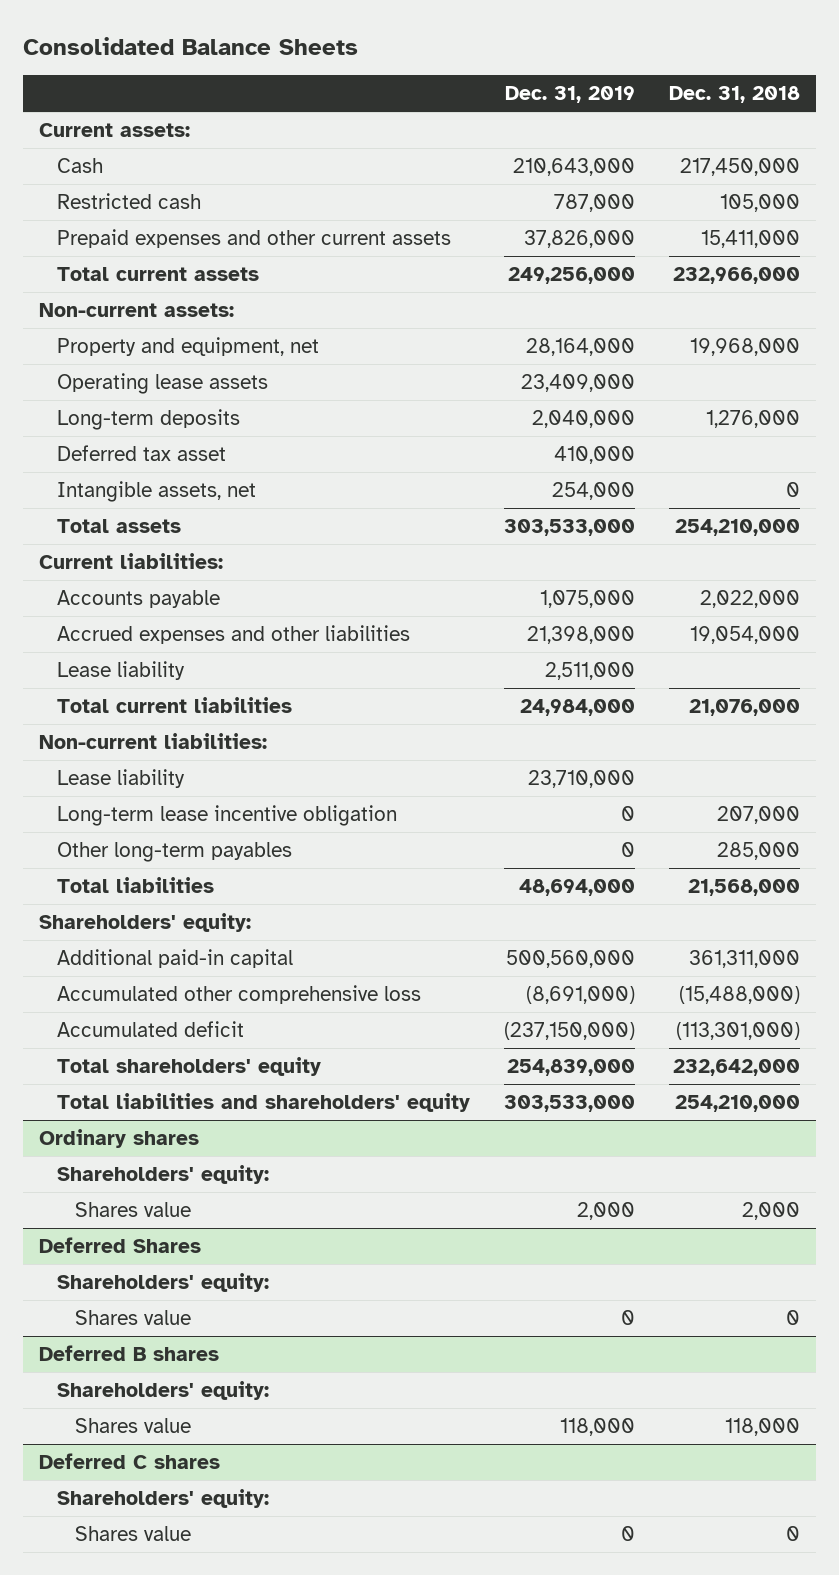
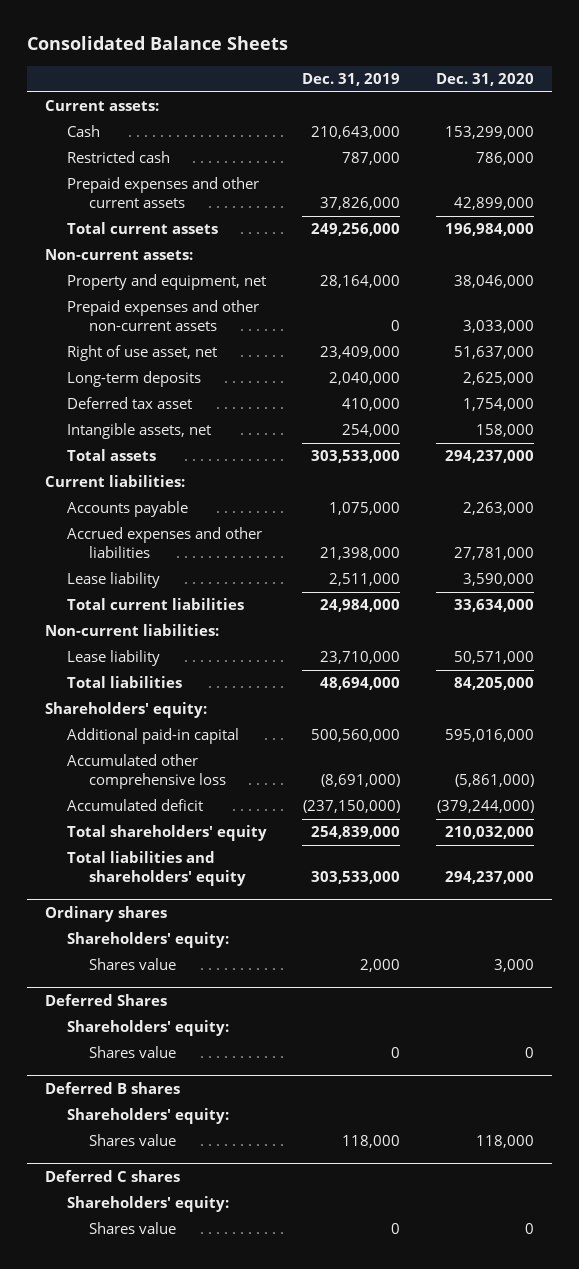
- | Dec. 31, 2019 | Dec. 31, 2018
+ | Dec. 31, 2019 | Dec. 31, 2020
- Operating lease assets | 23,409,000 |
+ Prepaid expenses and other non-current assets | 0 | 3,033,000
+ Right of use asset, net | 23,409,000 | 51,637,000
- Long-term lease incentive obligation | 0 | 207,000
- Other long-term payables | 0 | 285,000

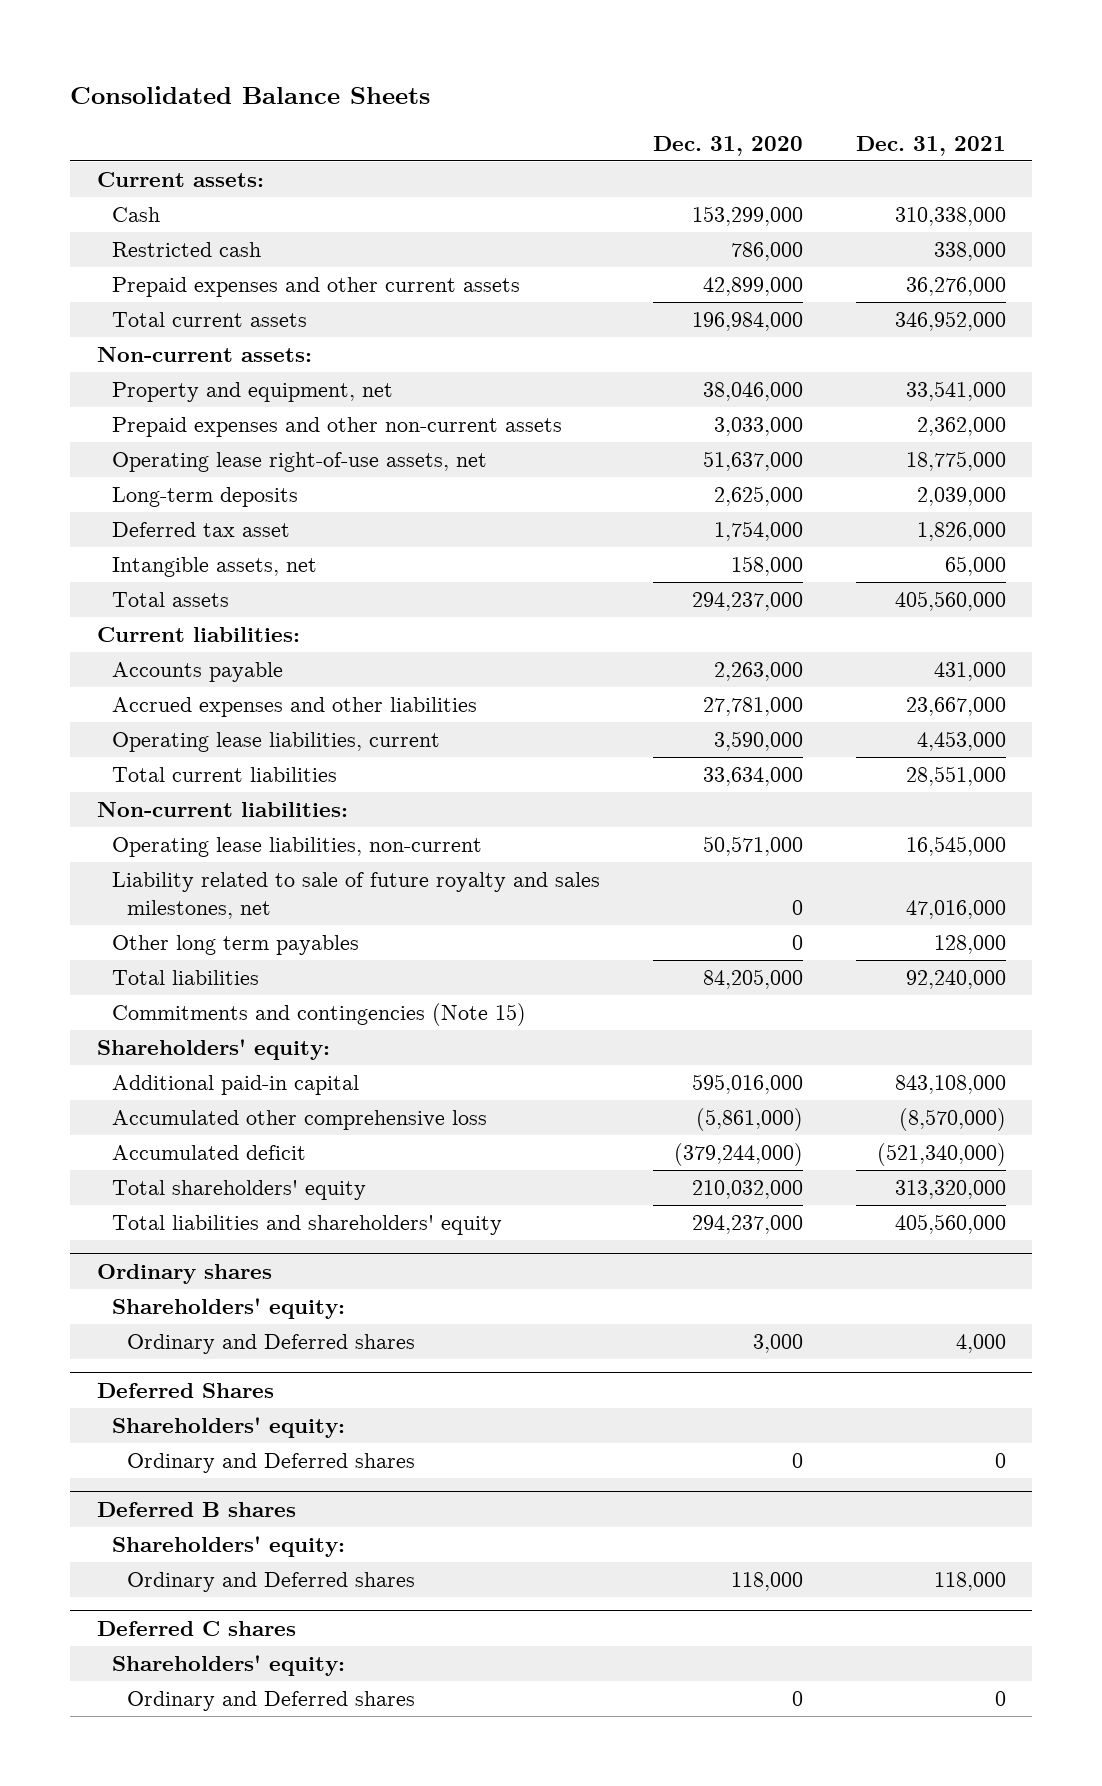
- | Dec. 31, 2019 | Dec. 31, 2020
+ | Dec. 31, 2020 | Dec. 31, 2021
- Right of use asset, net | 23,409,000 | 51,637,000
+ Operating lease right-of-use assets, net | 51,637,000 | 18,775,000
- Lease liability | 2,511,000 | 3,590,000
+ Operating lease liabilities, current | 3,590,000 | 4,453,000
- Lease liability | 23,710,000 | 50,571,000
+ Operating lease liabilities, non-current | 50,571,000 | 16,545,000
+ Liability related to sale of future royalty and sales milestones, net | 0 | 47,016,000
+ Other long term payables | 0 | 128,000
+ Commitments and contingencies (Note 15)
@ Ordinary shares
- Shares value | 2,000 | 3,000
+ Ordinary and Deferred shares | 3,000 | 4,000
@ Deferred Shares
- Shares value | 0 | 0
+ Ordinary and Deferred shares | 0 | 0
@ Deferred B shares
- Shares value | 118,000 | 118,000
+ Ordinary and Deferred shares | 118,000 | 118,000
@ Deferred C shares
- Shares value | 0 | 0
+ Ordinary and Deferred shares | 0 | 0

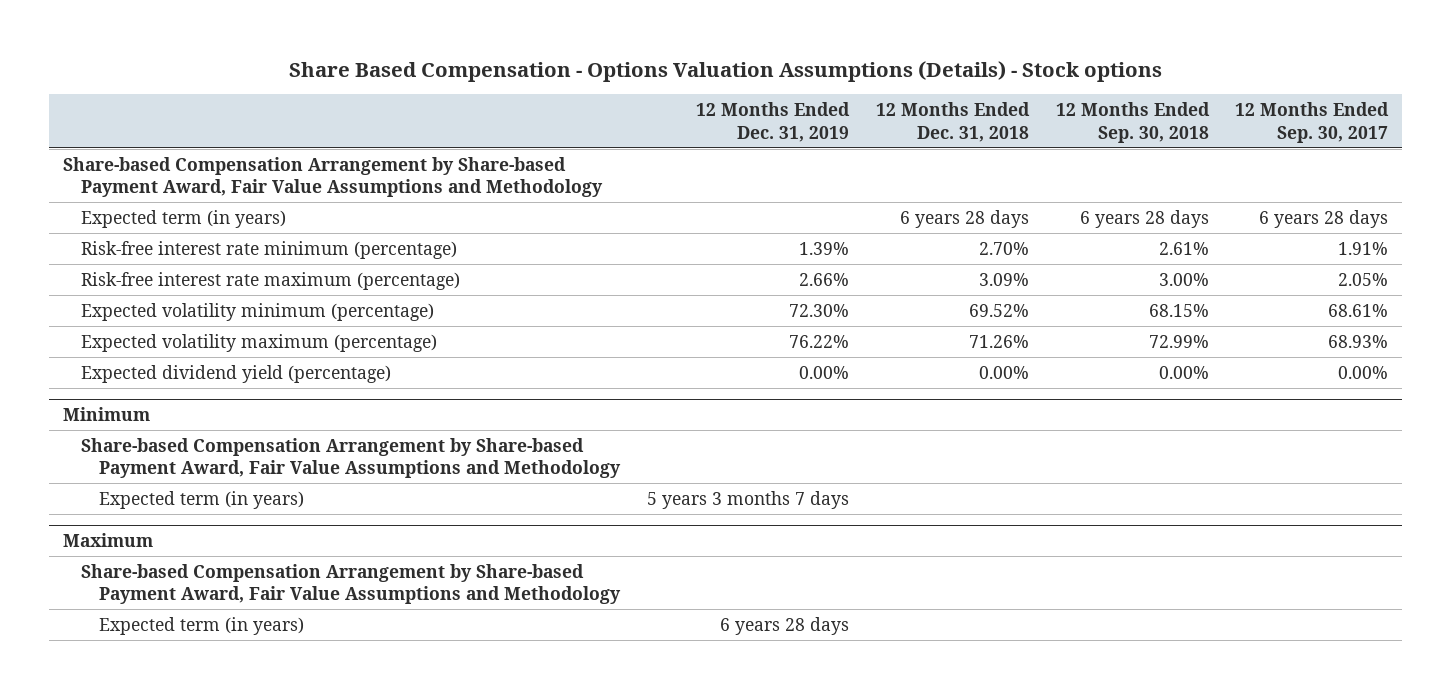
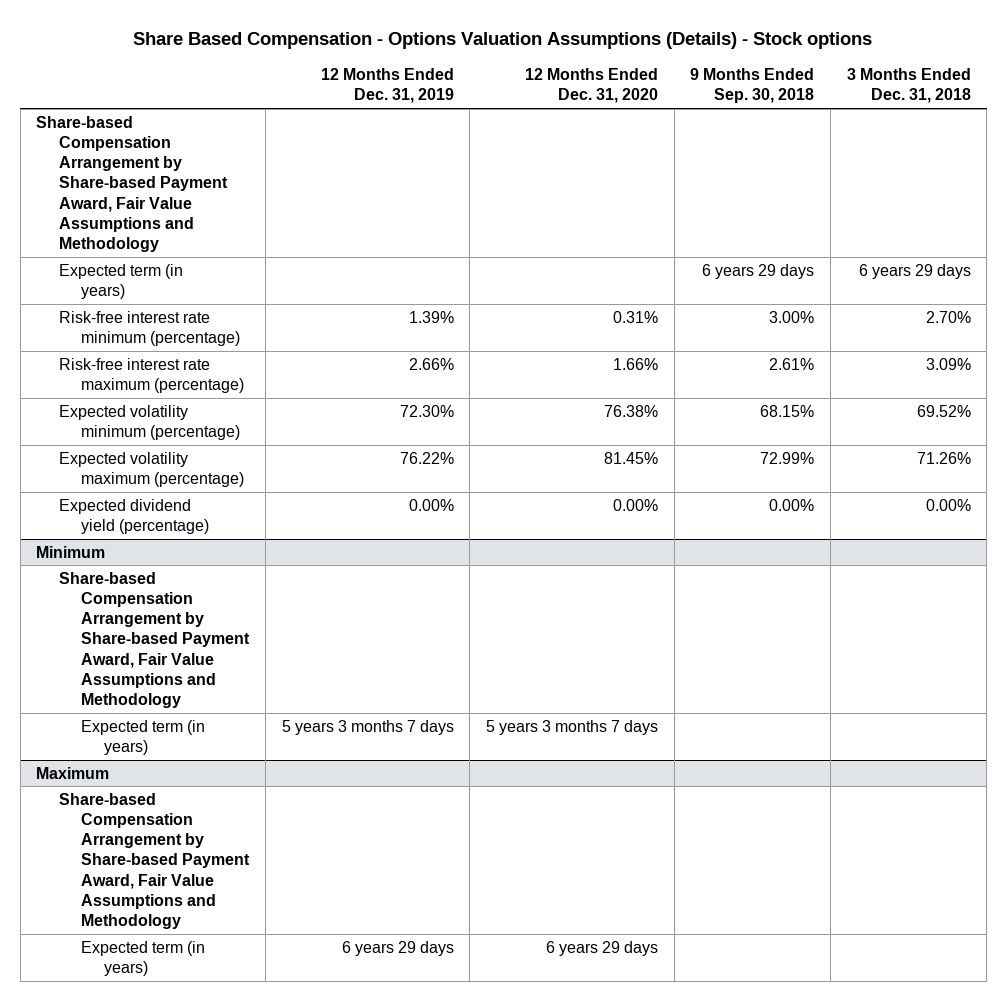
- | 12 Months Ended Dec. 31, 2019 | 12 Months Ended Dec. 31, 2018 | 12 Months Ended Sep. 30, 2018 | 12 Months Ended Sep. 30, 2017
+ | 12 Months Ended Dec. 31, 2019 | 12 Months Ended Dec. 31, 2020 | 9 Months Ended Sep. 30, 2018 | 3 Months Ended Dec. 31, 2018
@ Maximum
- Expected term (in years) | 6 years 28 days | | |
+ Expected term (in years) | 6 years 29 days | 6 years 29 days | |

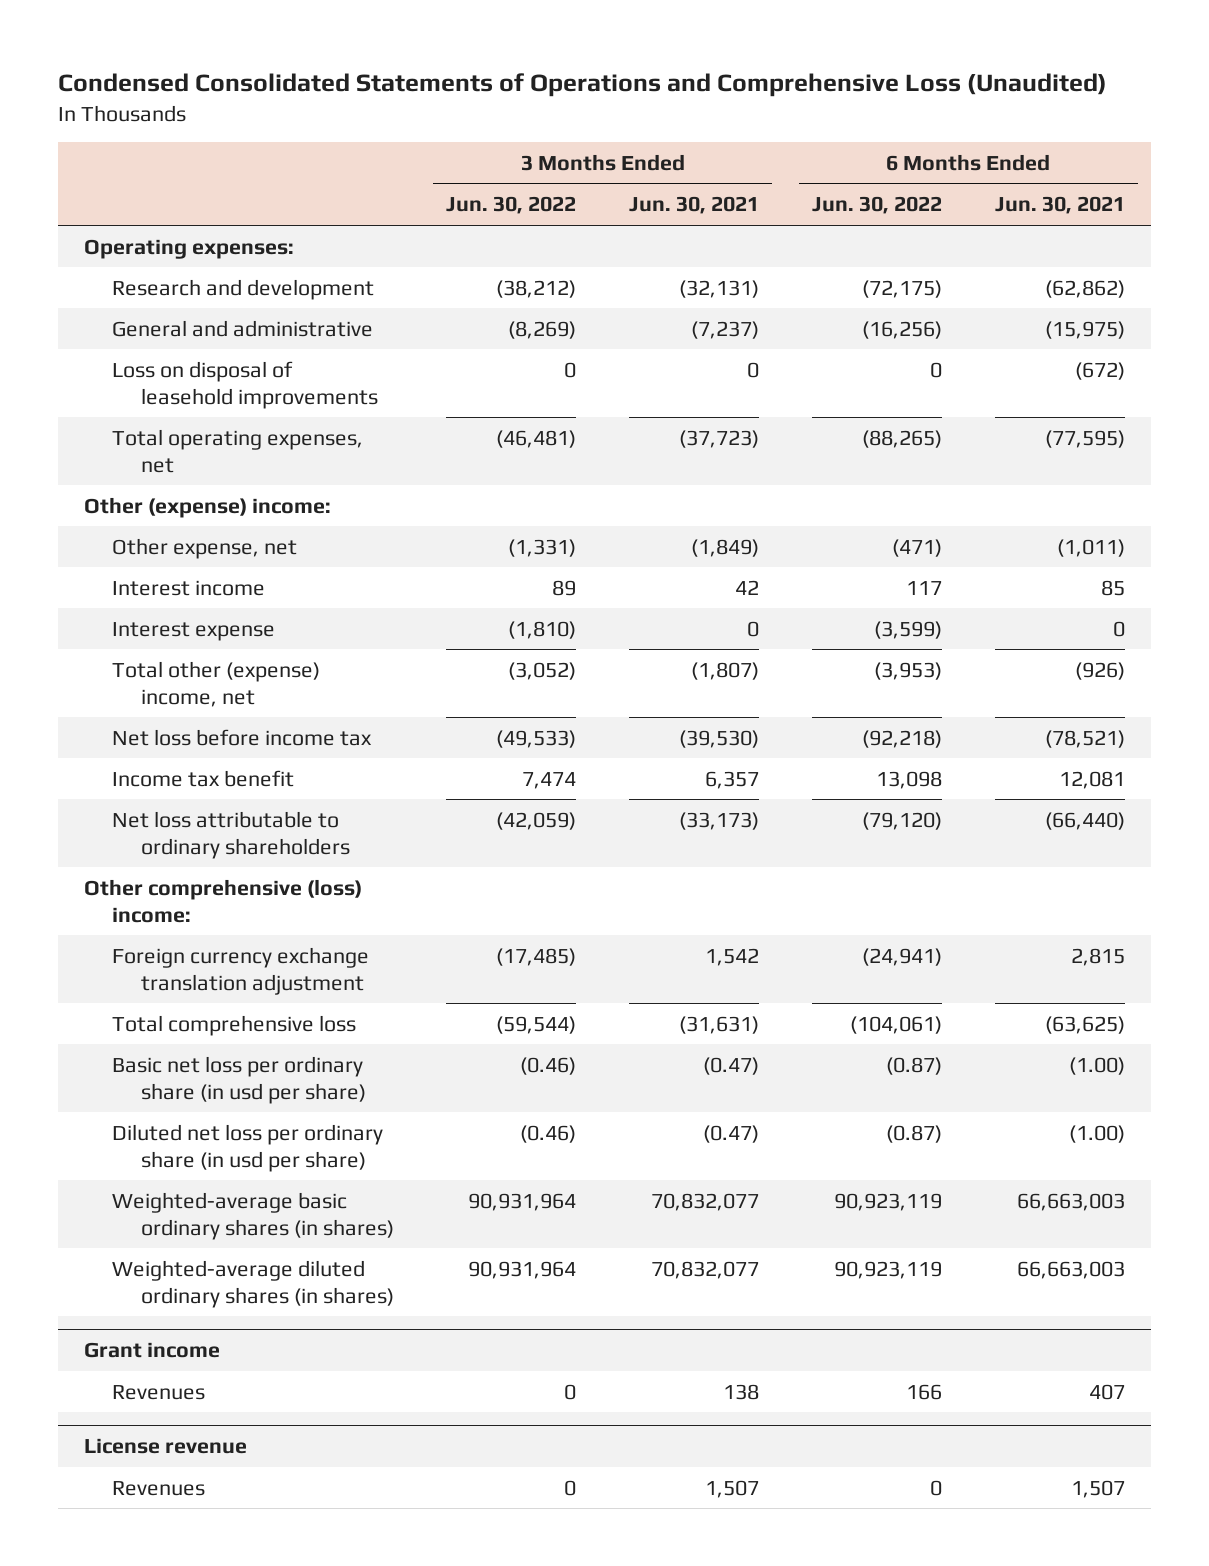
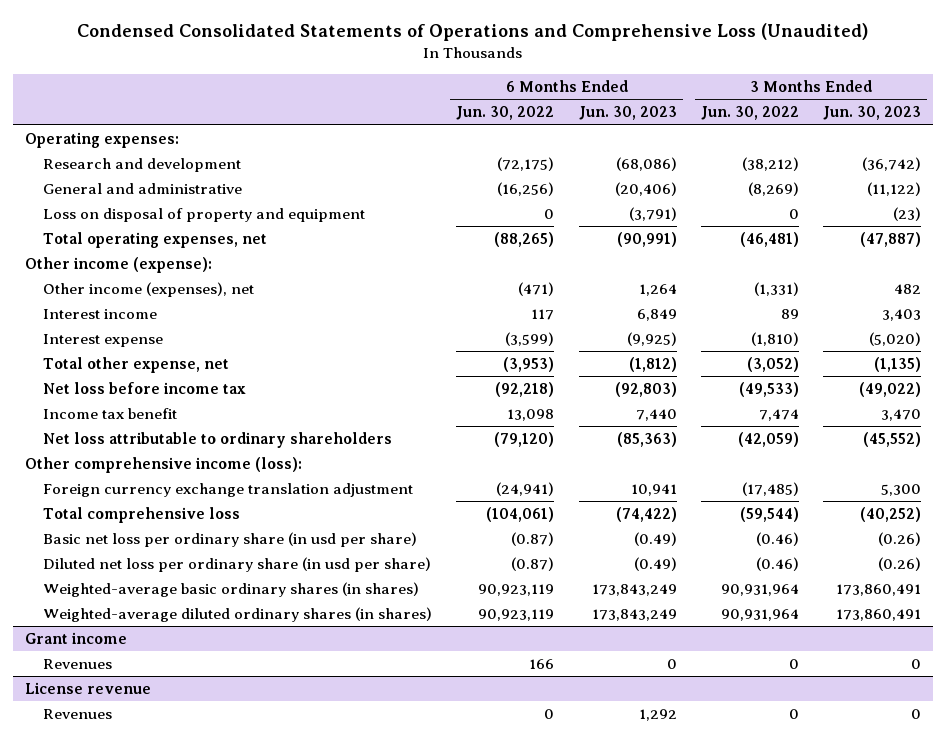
- | 3 Months Ended Jun. 30, 2022 | 3 Months Ended Jun. 30, 2021 | 6 Months Ended Jun. 30, 2022 | 6 Months Ended Jun. 30, 2021
+ | 6 Months Ended Jun. 30, 2022 | 6 Months Ended Jun. 30, 2023 | 3 Months Ended Jun. 30, 2022 | 3 Months Ended Jun. 30, 2023
- Loss on disposal of leasehold improvements | 0 | 0 | 0 | (672)
+ Loss on disposal of property and equipment | 0 | (3,791) | 0 | (23)
- Other (expense) income:
- Other expense, net | (1,331) | (1,849) | (471) | (1,011)
+ Other income (expense):
+ Other income (expenses), net | (471) | 1,264 | (1,331) | 482
- Total other (expense) income, net | (3,052) | (1,807) | (3,953) | (926)
+ Total other expense, net | (3,953) | (1,812) | (3,052) | (1,135)
- Other comprehensive (loss) income:
+ Other comprehensive income (loss):

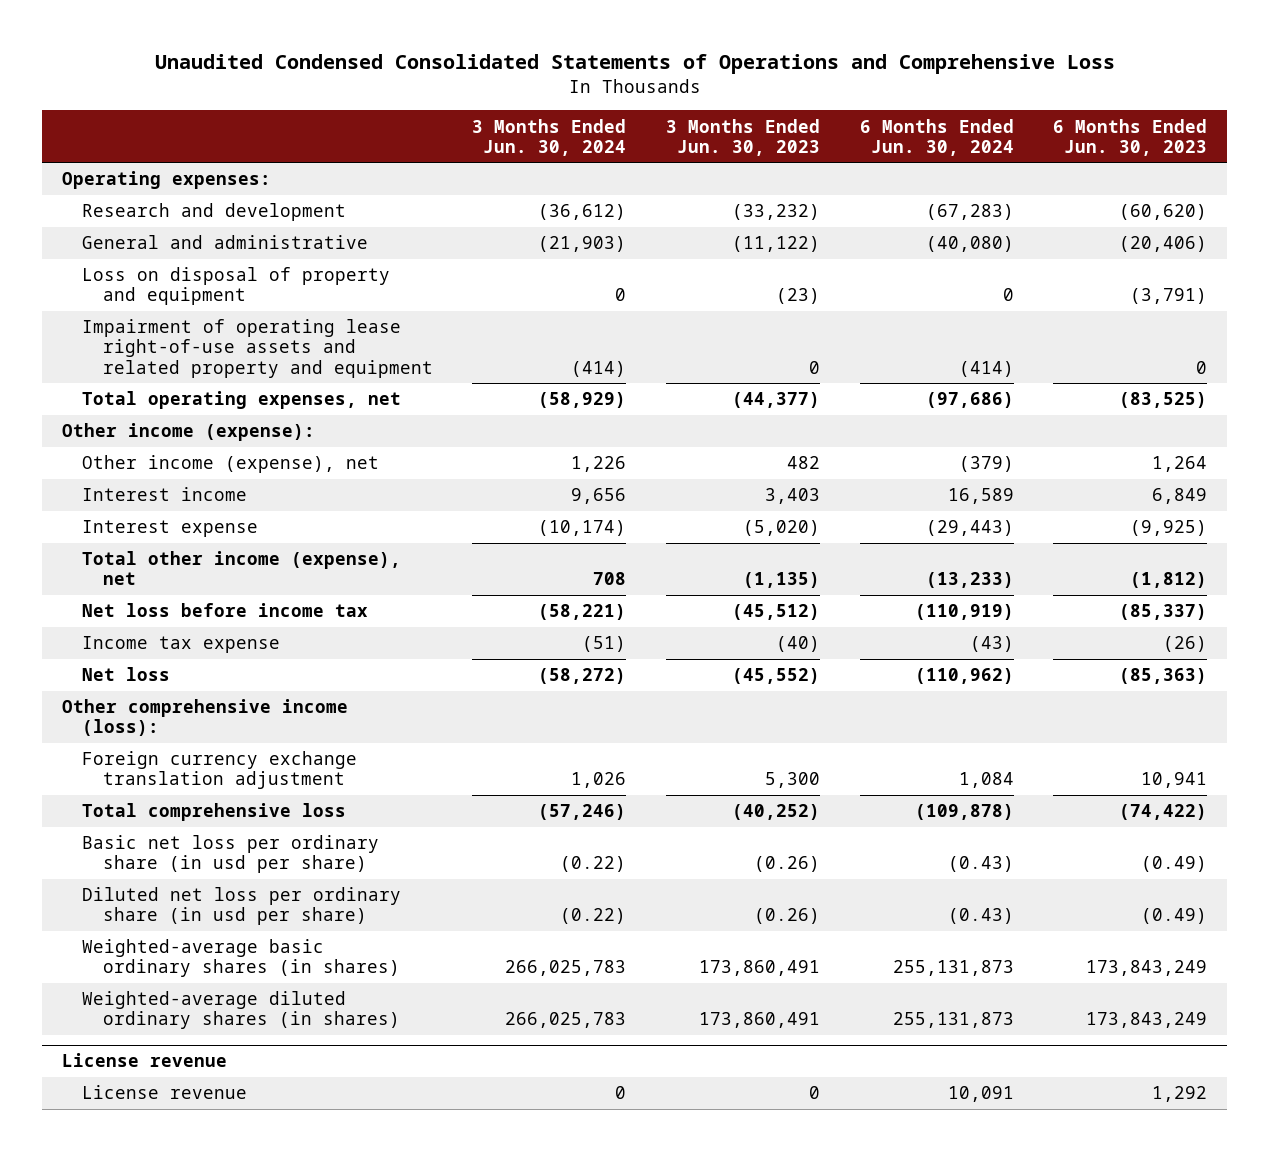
- Condensed Consolidated Statements of Operations and Comprehensive Loss (Unaudited)
+ Unaudited Condensed Consolidated Statements of Operations and Comprehensive Loss
- | 6 Months Ended Jun. 30, 2022 | 6 Months Ended Jun. 30, 2023 | 3 Months Ended Jun. 30, 2022 | 3 Months Ended Jun. 30, 2023
+ | 3 Months Ended Jun. 30, 2024 | 3 Months Ended Jun. 30, 2023 | 6 Months Ended Jun. 30, 2024 | 6 Months Ended Jun. 30, 2023
- Research and development | (72,175) | (68,086) | (38,212) | (36,742)
+ Research and development | (36,612) | (33,232) | (67,283) | (60,620)
- Total operating expenses, net | (88,265) | (90,991) | (46,481) | (47,887)
+ Impairment of operating lease right-of-use assets and related property and equipment | (414) | 0 | (414) | 0
+ Total operating expenses, net | (58,929) | (44,377) | (97,686) | (83,525)
- Other income (expenses), net | (471) | 1,264 | (1,331) | 482
+ Other income (expense), net | 1,226 | 482 | (379) | 1,264
- Total other expense, net | (3,953) | (1,812) | (3,052) | (1,135)
- Net loss before income tax | (92,218) | (92,803) | (49,533) | (49,022)
- Income tax benefit | 13,098 | 7,440 | 7,474 | 3,470
- Net loss attributable to ordinary shareholders | (79,120) | (85,363) | (42,059) | (45,552)
+ Total other income (expense), net | 708 | (1,135) | (13,233) | (1,812)
+ Net loss before income tax | (58,221) | (45,512) | (110,919) | (85,337)
+ Income tax expense | (51) | (40) | (43) | (26)
+ Net loss | (58,272) | (45,552) | (110,962) | (85,363)
- Grant income
- Revenues | 166 | 0 | 0 | 0
@ License revenue
- Revenues | 0 | 1,292 | 0 | 0
+ License revenue | 0 | 0 | 10,091 | 1,292

